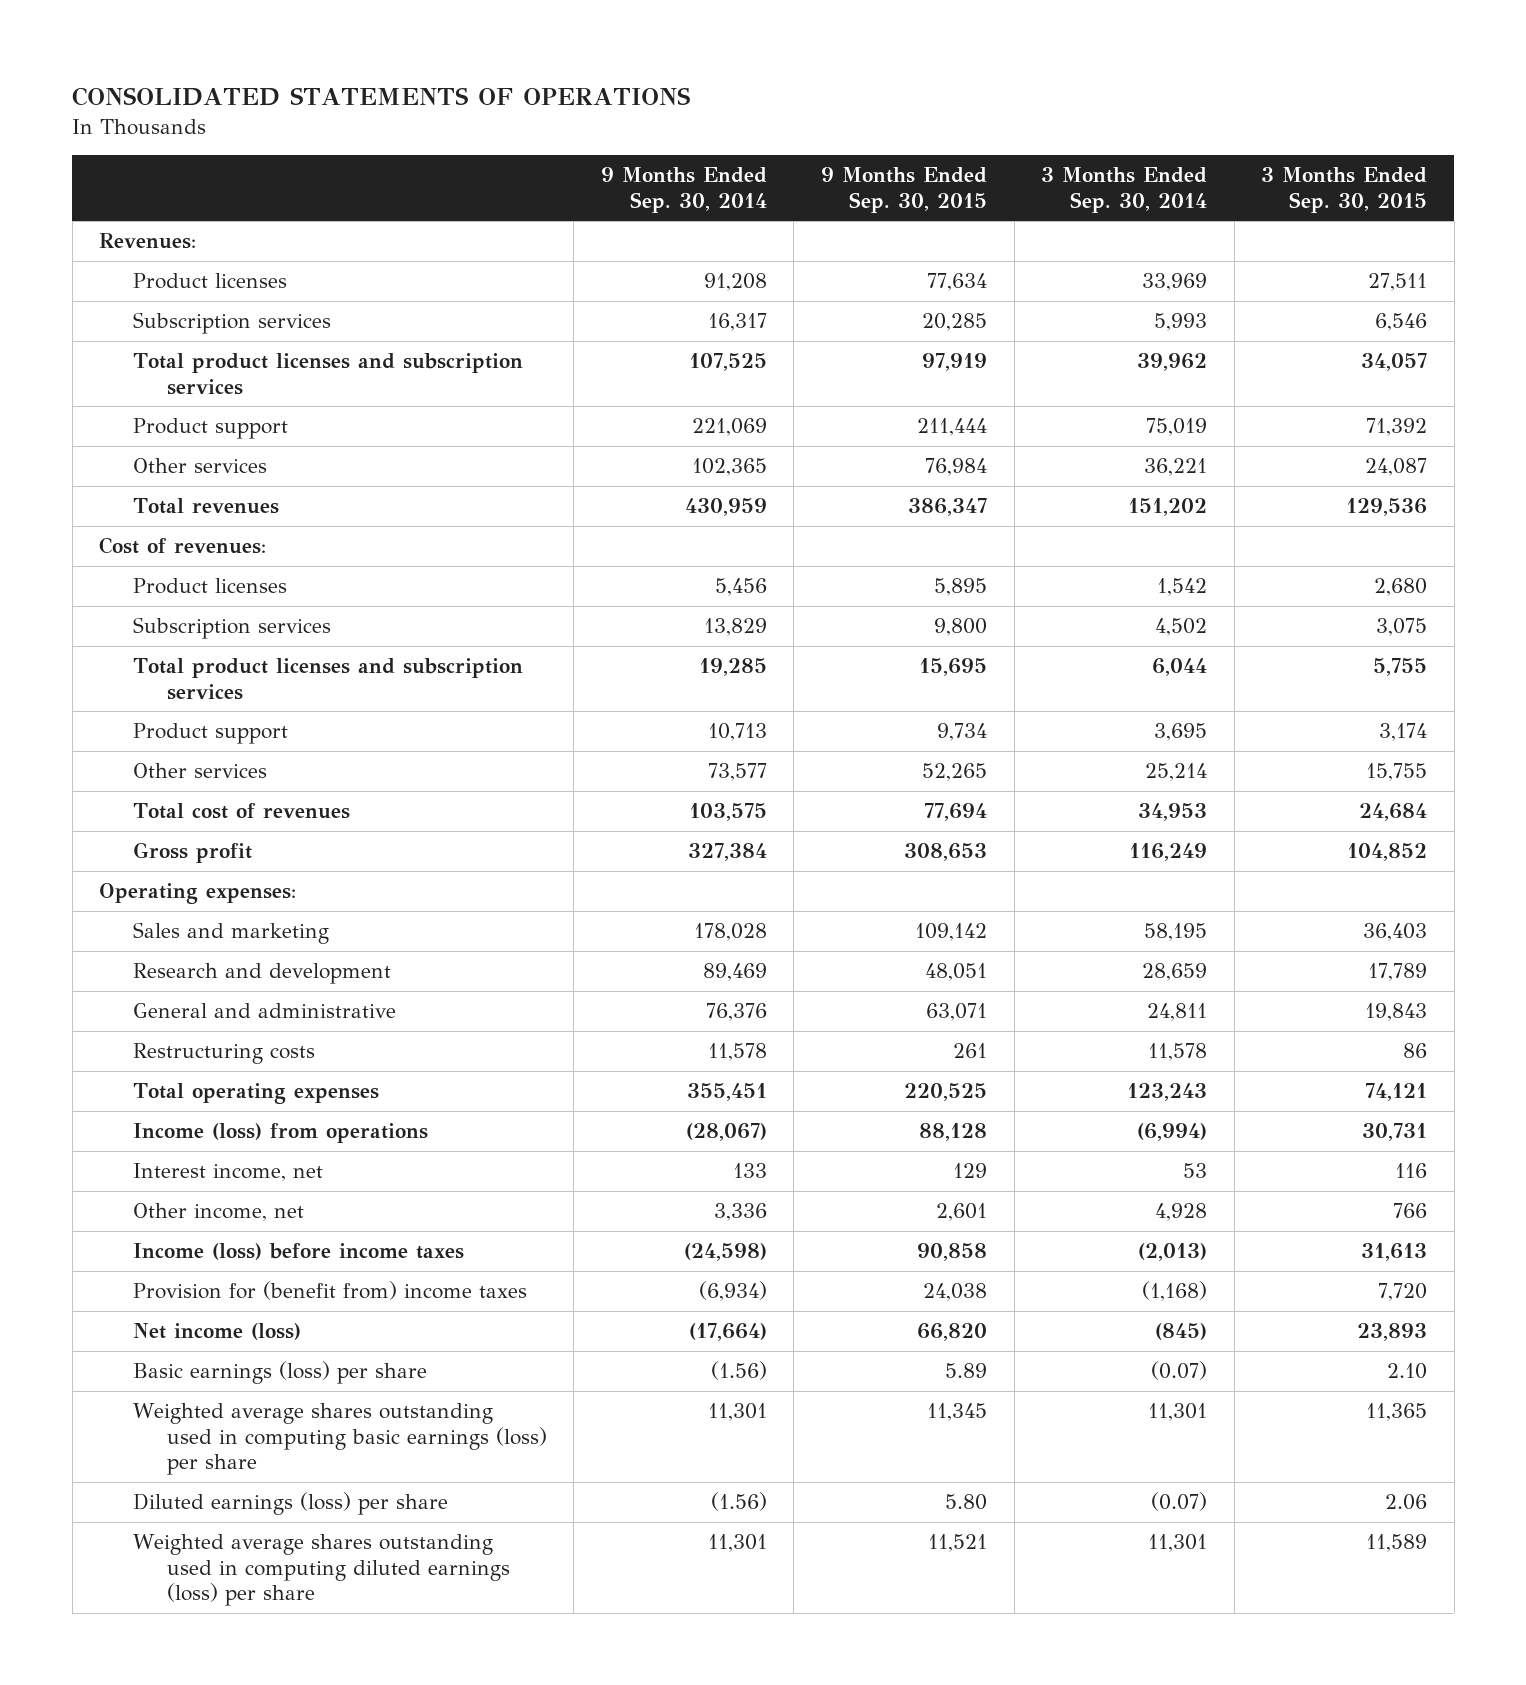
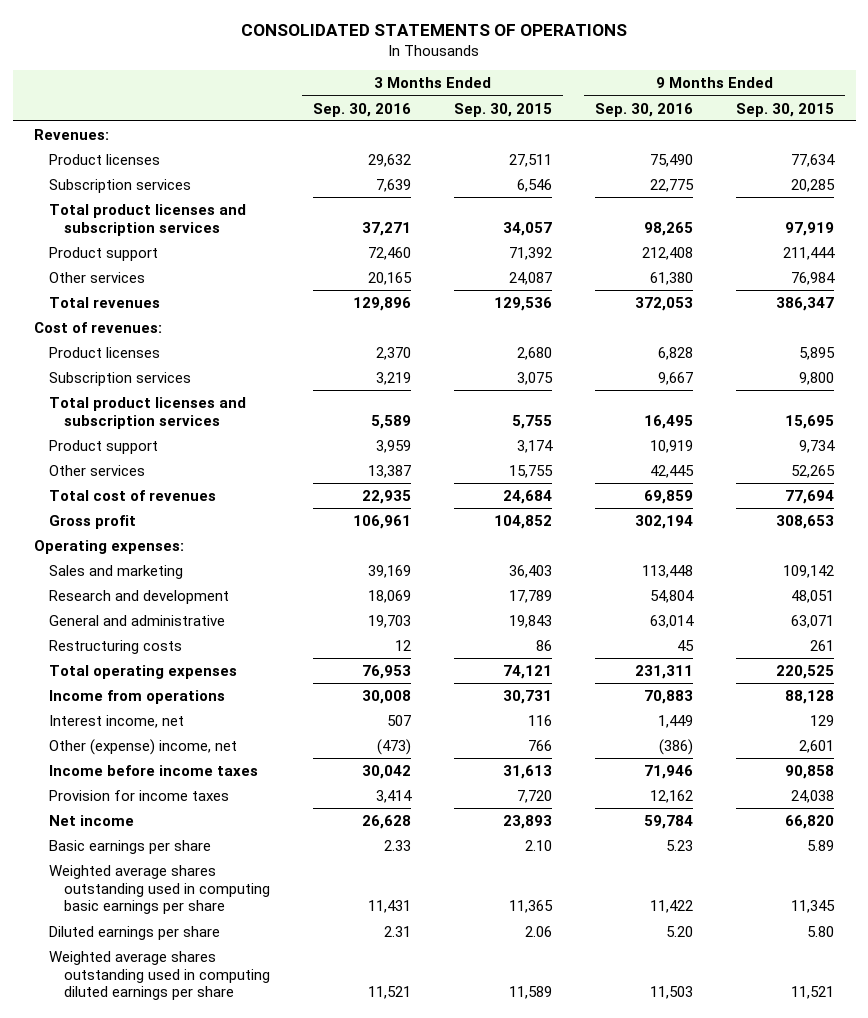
- | 9 Months Ended Sep. 30, 2014 | 9 Months Ended Sep. 30, 2015 | 3 Months Ended Sep. 30, 2014 | 3 Months Ended Sep. 30, 2015
+ | 3 Months Ended Sep. 30, 2016 | 3 Months Ended Sep. 30, 2015 | 9 Months Ended Sep. 30, 2016 | 9 Months Ended Sep. 30, 2015
- Income (loss) from operations | (28,067) | 88,128 | (6,994) | 30,731
+ Income from operations | 30,008 | 30,731 | 70,883 | 88,128
- Other income, net | 3,336 | 2,601 | 4,928 | 766
- Income (loss) before income taxes | (24,598) | 90,858 | (2,013) | 31,613
- Provision for (benefit from) income taxes | (6,934) | 24,038 | (1,168) | 7,720
- Net income (loss) | (17,664) | 66,820 | (845) | 23,893
- Basic earnings (loss) per share | (1.56) | 5.89 | (0.07) | 2.10
- Weighted average shares outstanding used in computing basic earnings (loss) per share | 11,301 | 11,345 | 11,301 | 11,365
- Diluted earnings (loss) per share | (1.56) | 5.80 | (0.07) | 2.06
- Weighted average shares outstanding used in computing diluted earnings (loss) per share | 11,301 | 11,521 | 11,301 | 11,589
+ Other (expense) income, net | (473) | 766 | (386) | 2,601
+ Income before income taxes | 30,042 | 31,613 | 71,946 | 90,858
+ Provision for income taxes | 3,414 | 7,720 | 12,162 | 24,038
+ Net income | 26,628 | 23,893 | 59,784 | 66,820
+ Basic earnings per share | 2.33 | 2.10 | 5.23 | 5.89
+ Weighted average shares outstanding used in computing basic earnings per share | 11,431 | 11,365 | 11,422 | 11,345
+ Diluted earnings per share | 2.31 | 2.06 | 5.20 | 5.80
+ Weighted average shares outstanding used in computing diluted earnings per share | 11,521 | 11,589 | 11,503 | 11,521

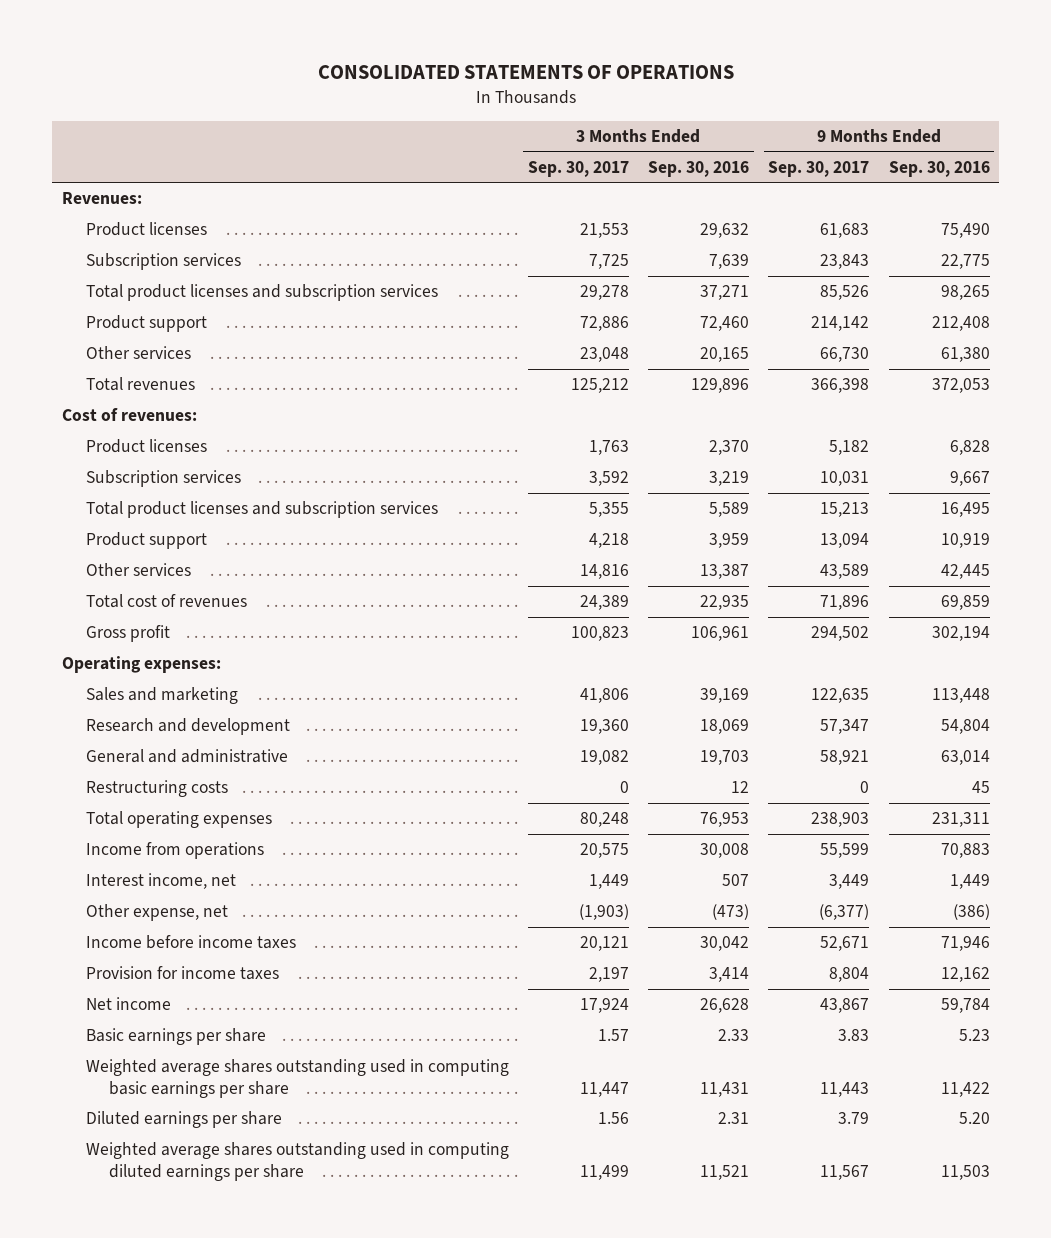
- | 3 Months Ended Sep. 30, 2016 | 3 Months Ended Sep. 30, 2015 | 9 Months Ended Sep. 30, 2016 | 9 Months Ended Sep. 30, 2015
+ | 3 Months Ended Sep. 30, 2017 | 3 Months Ended Sep. 30, 2016 | 9 Months Ended Sep. 30, 2017 | 9 Months Ended Sep. 30, 2016
- Other (expense) income, net | (473) | 766 | (386) | 2,601
+ Other expense, net | (1,903) | (473) | (6,377) | (386)

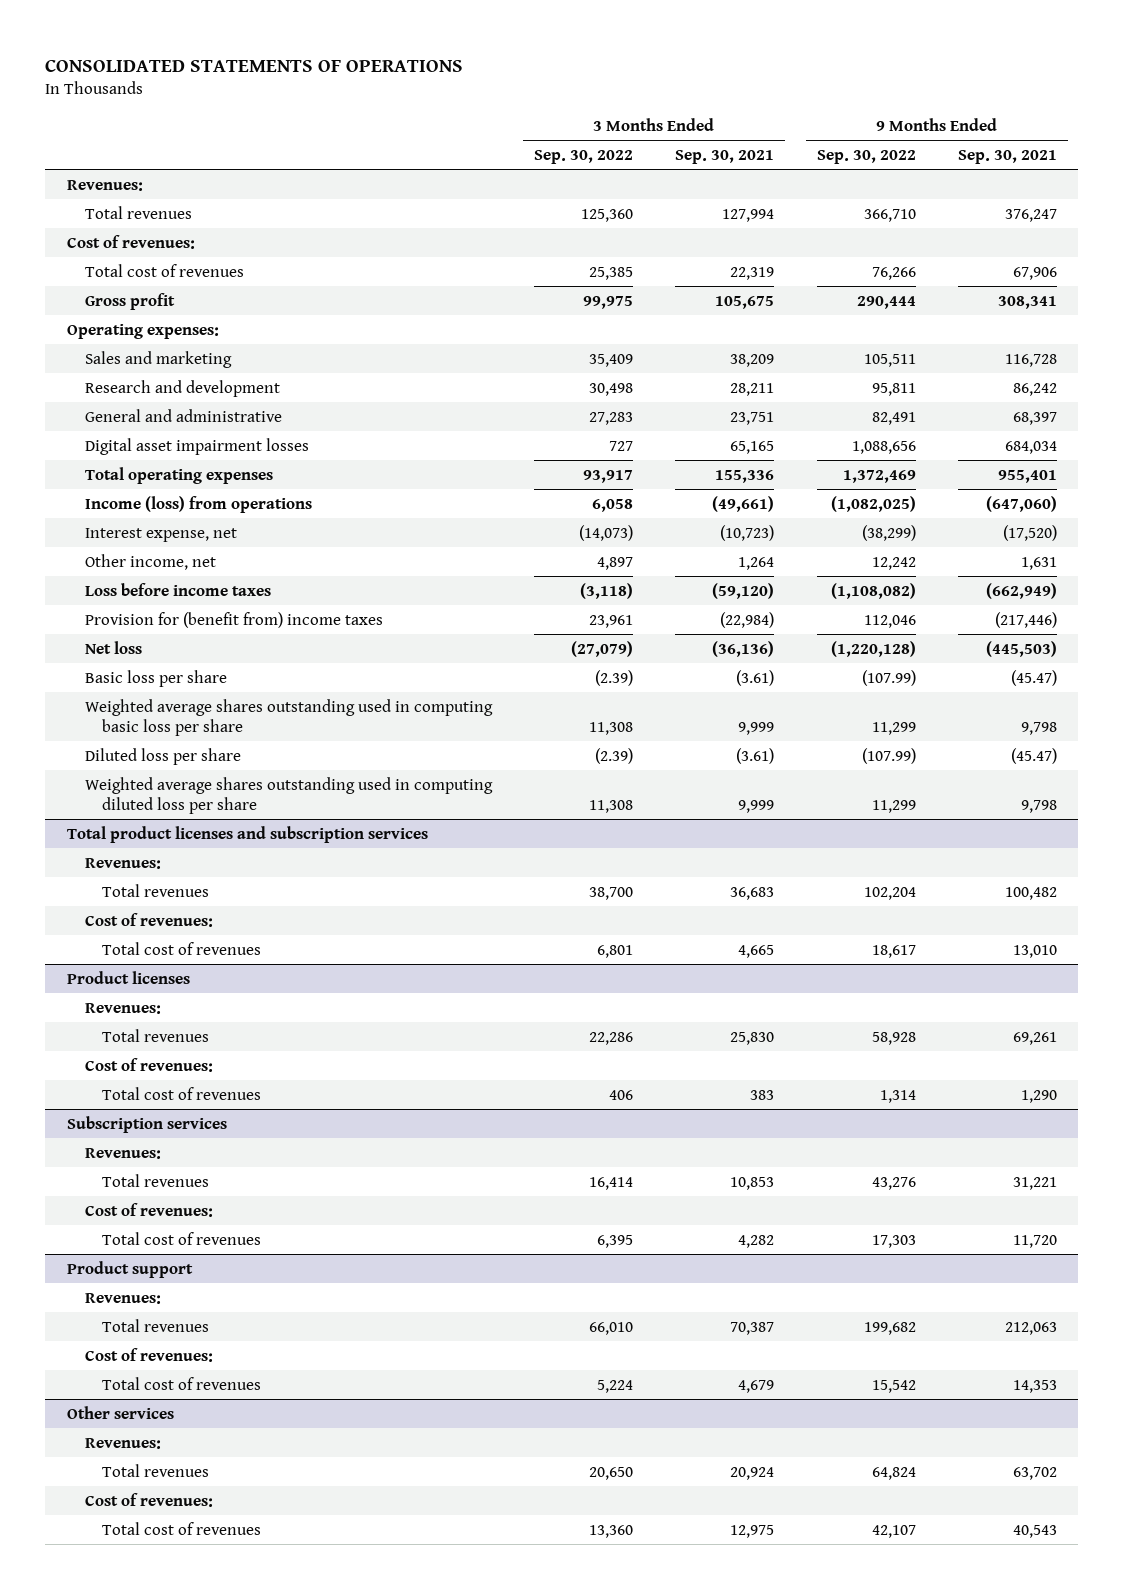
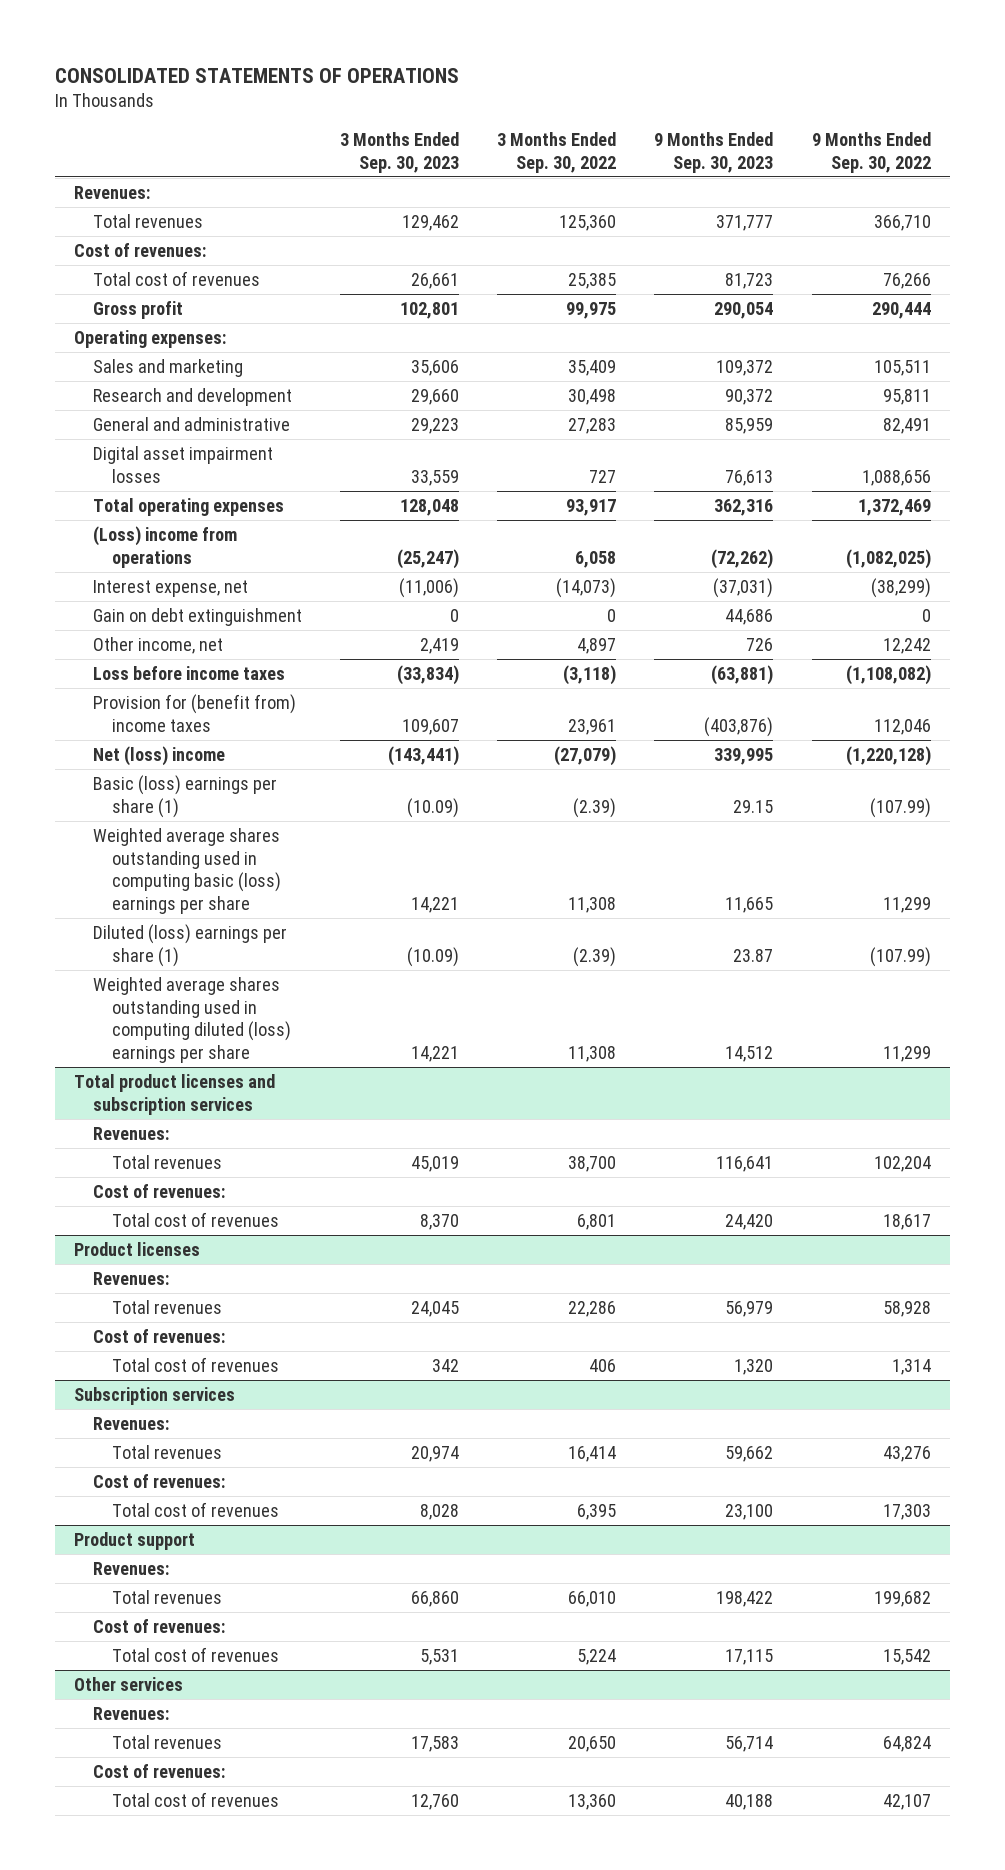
- | 3 Months Ended Sep. 30, 2022 | 3 Months Ended Sep. 30, 2021 | 9 Months Ended Sep. 30, 2022 | 9 Months Ended Sep. 30, 2021
+ | 3 Months Ended Sep. 30, 2023 | 3 Months Ended Sep. 30, 2022 | 9 Months Ended Sep. 30, 2023 | 9 Months Ended Sep. 30, 2022
- Income (loss) from operations | 6,058 | (49,661) | (1,082,025) | (647,060)
+ (Loss) income from operations | (25,247) | 6,058 | (72,262) | (1,082,025)
+ Gain on debt extinguishment | 0 | 0 | 44,686 | 0
- Net loss | (27,079) | (36,136) | (1,220,128) | (445,503)
- Basic loss per share | (2.39) | (3.61) | (107.99) | (45.47)
- Weighted average shares outstanding used in computing basic loss per share | 11,308 | 9,999 | 11,299 | 9,798
- Diluted loss per share | (2.39) | (3.61) | (107.99) | (45.47)
- Weighted average shares outstanding used in computing diluted loss per share | 11,308 | 9,999 | 11,299 | 9,798
+ Net (loss) income | (143,441) | (27,079) | 339,995 | (1,220,128)
+ Basic (loss) earnings per share (1) | (10.09) | (2.39) | 29.15 | (107.99)
+ Weighted average shares outstanding used in computing basic (loss) earnings per share | 14,221 | 11,308 | 11,665 | 11,299
+ Diluted (loss) earnings per share (1) | (10.09) | (2.39) | 23.87 | (107.99)
+ Weighted average shares outstanding used in computing diluted (loss) earnings per share | 14,221 | 11,308 | 14,512 | 11,299

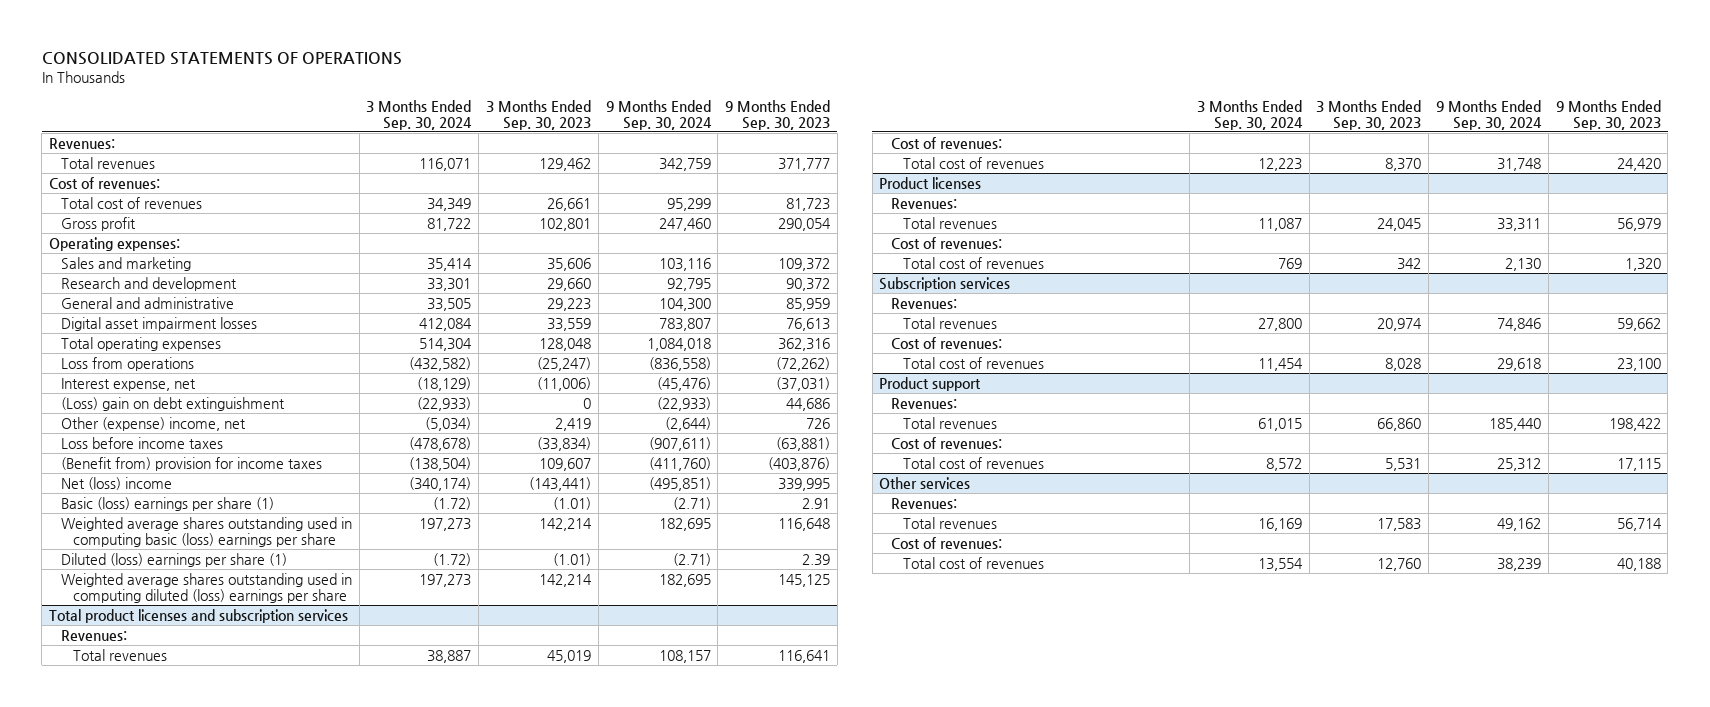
- | 3 Months Ended Sep. 30, 2023 | 3 Months Ended Sep. 30, 2022 | 9 Months Ended Sep. 30, 2023 | 9 Months Ended Sep. 30, 2022
+ | 3 Months Ended Sep. 30, 2024 | 3 Months Ended Sep. 30, 2023 | 9 Months Ended Sep. 30, 2024 | 9 Months Ended Sep. 30, 2023
- (Loss) income from operations | (25,247) | 6,058 | (72,262) | (1,082,025)
+ Loss from operations | (432,582) | (25,247) | (836,558) | (72,262)
- Gain on debt extinguishment | 0 | 0 | 44,686 | 0
- Other income, net | 2,419 | 4,897 | 726 | 12,242
+ (Loss) gain on debt extinguishment | (22,933) | 0 | (22,933) | 44,686
+ Other (expense) income, net | (5,034) | 2,419 | (2,644) | 726
- Provision for (benefit from) income taxes | 109,607 | 23,961 | (403,876) | 112,046
+ (Benefit from) provision for income taxes | (138,504) | 109,607 | (411,760) | (403,876)
- Basic (loss) earnings per share (1) | (10.09) | (2.39) | 29.15 | (107.99)
- Weighted average shares outstanding used in computing basic (loss) earnings per share | 14,221 | 11,308 | 11,665 | 11,299
- Diluted (loss) earnings per share (1) | (10.09) | (2.39) | 23.87 | (107.99)
- Weighted average shares outstanding used in computing diluted (loss) earnings per share | 14,221 | 11,308 | 14,512 | 11,299
+ Basic (loss) earnings per share (1) | (1.72) | (1.01) | (2.71) | 2.91
+ Weighted average shares outstanding used in computing basic (loss) earnings per share | 197,273 | 142,214 | 182,695 | 116,648
+ Diluted (loss) earnings per share (1) | (1.72) | (1.01) | (2.71) | 2.39
+ Weighted average shares outstanding used in computing diluted (loss) earnings per share | 197,273 | 142,214 | 182,695 | 145,125

